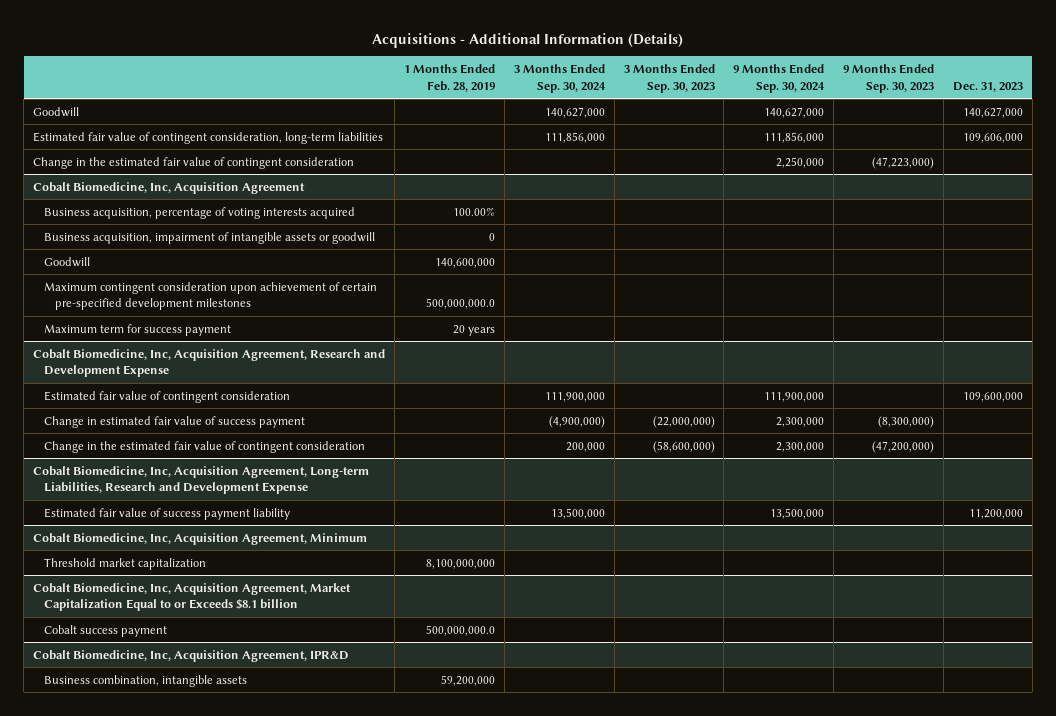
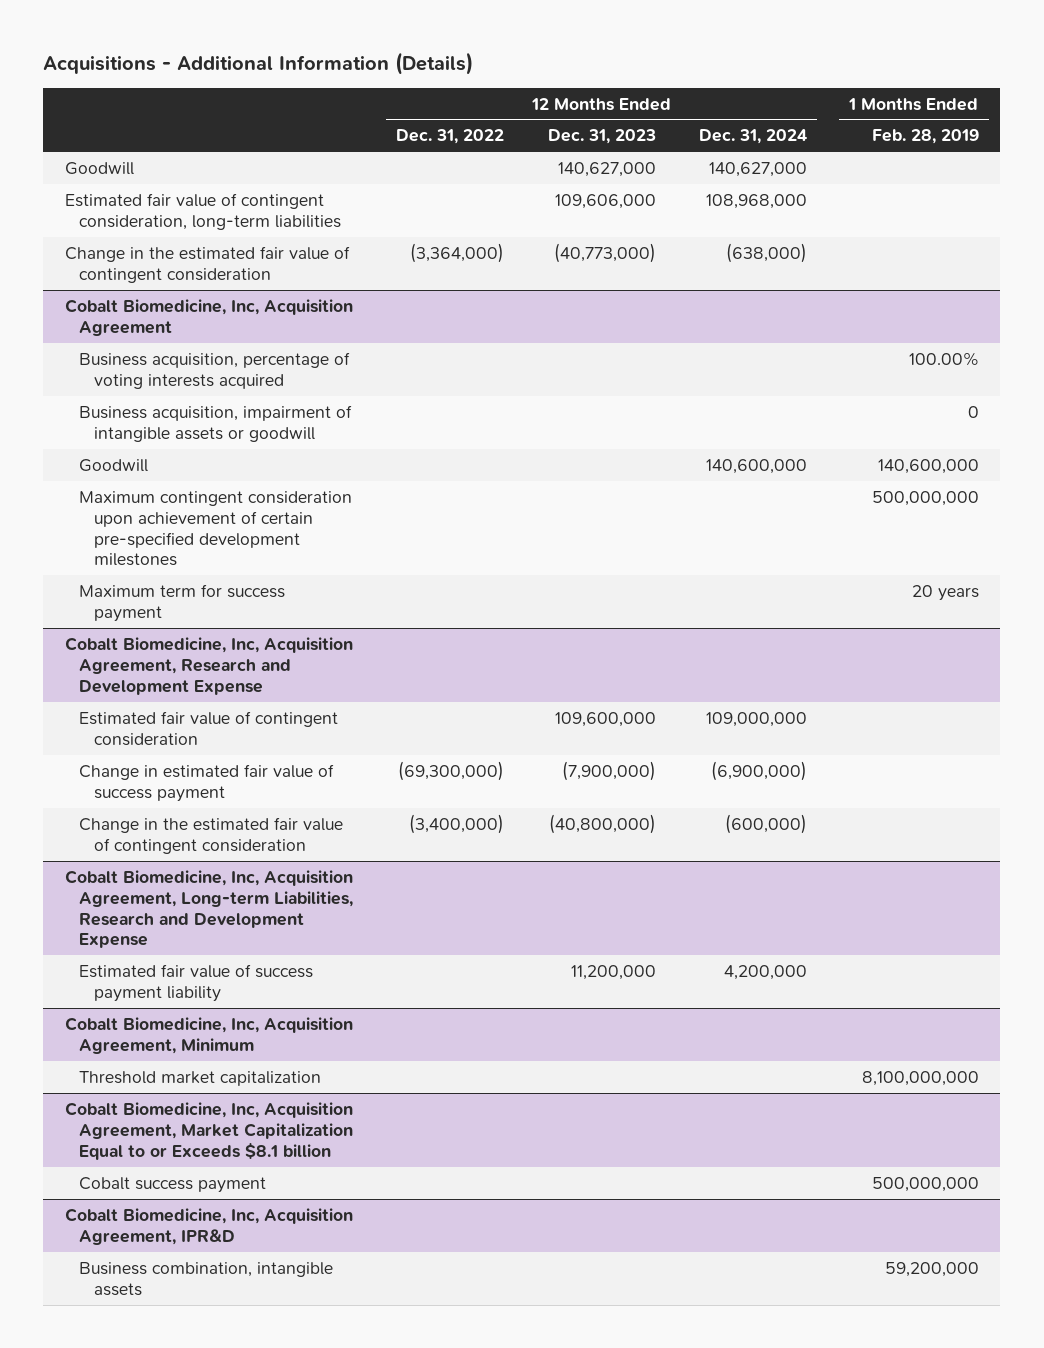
- | 1 Months Ended Feb. 28, 2019 | 3 Months Ended Sep. 30, 2024 | 3 Months Ended Sep. 30, 2023 | 9 Months Ended Sep. 30, 2024 | 9 Months Ended Sep. 30, 2023 | Dec. 31, 2023
+ | 12 Months Ended Dec. 31, 2022 | 12 Months Ended Dec. 31, 2023 | 12 Months Ended Dec. 31, 2024 | 1 Months Ended Feb. 28, 2019
@ Cobalt Biomedicine, Inc, Acquisition Agreement
- Maximum contingent consideration upon achievement of certain pre-specified development milestones | 500,000,000.0 | | | | |
+ Maximum contingent consideration upon achievement of certain pre-specified development milestones | | | | 500,000,000
@ Cobalt Biomedicine, Inc, Acquisition Agreement, Market Capitalization Equal to or Exceeds $8.1 billion
- Cobalt success payment | 500,000,000.0 | | | | |
+ Cobalt success payment | | | | 500,000,000

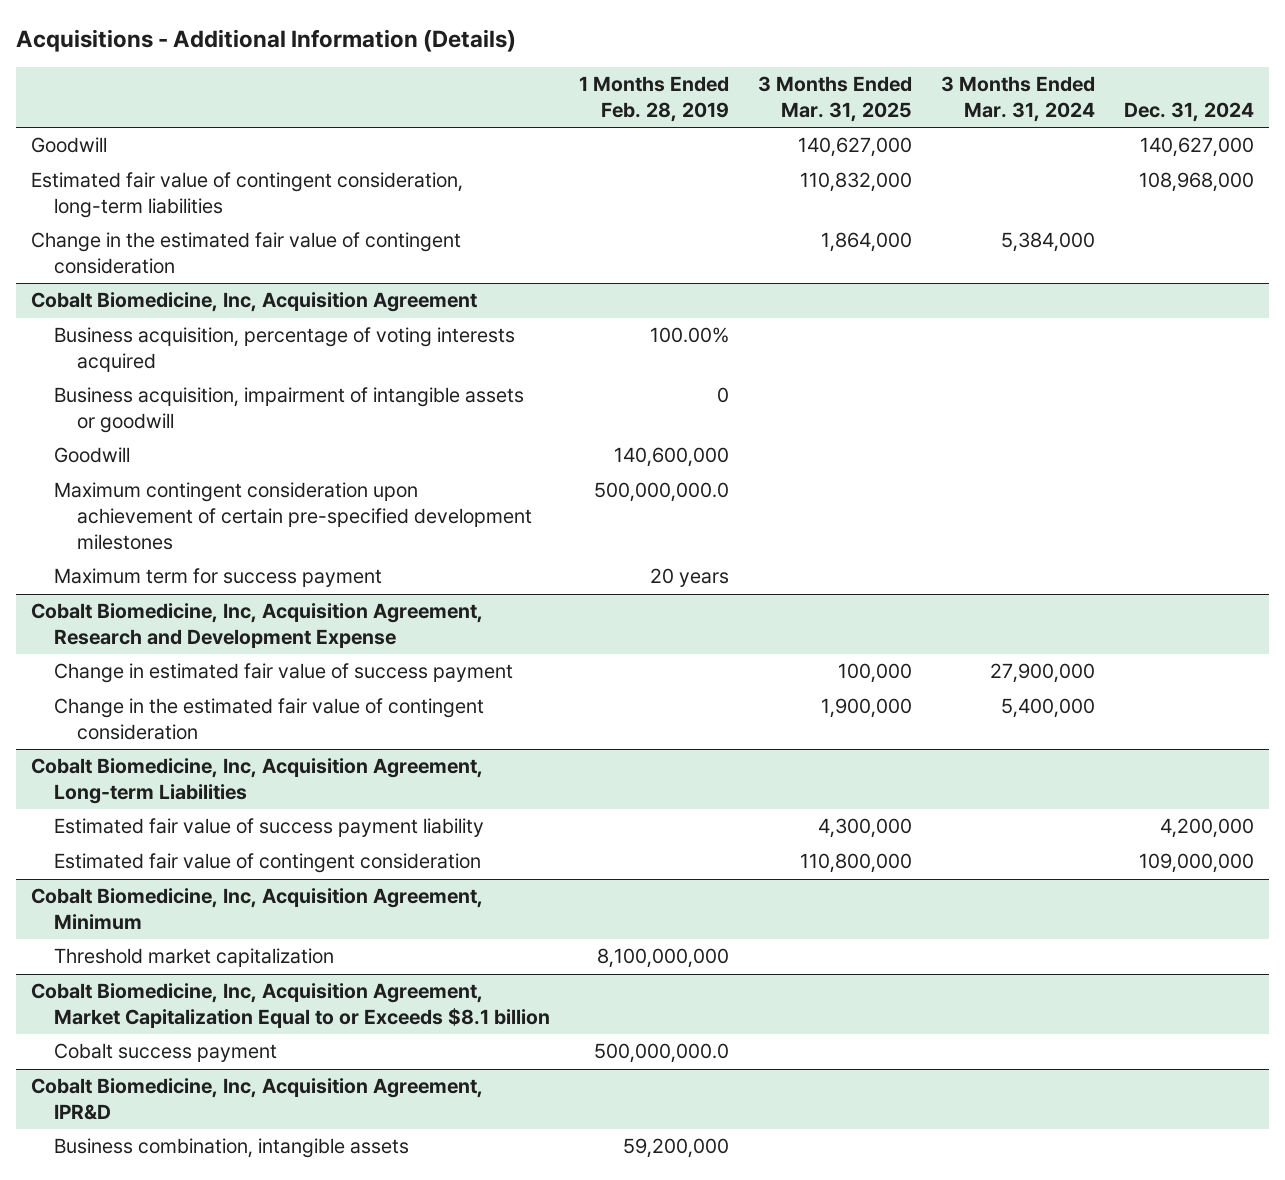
- | 12 Months Ended Dec. 31, 2022 | 12 Months Ended Dec. 31, 2023 | 12 Months Ended Dec. 31, 2024 | 1 Months Ended Feb. 28, 2019
+ | 1 Months Ended Feb. 28, 2019 | 3 Months Ended Mar. 31, 2025 | 3 Months Ended Mar. 31, 2024 | Dec. 31, 2024
@ Cobalt Biomedicine, Inc, Acquisition Agreement
- Maximum contingent consideration upon achievement of certain pre-specified development milestones | | | | 500,000,000
+ Maximum contingent consideration upon achievement of certain pre-specified development milestones | 500,000,000.0 | | |
@ Cobalt Biomedicine, Inc, Acquisition Agreement, Research and Development Expense
- Estimated fair value of contingent consideration | | 109,600,000 | 109,000,000 |
- Cobalt Biomedicine, Inc, Acquisition Agreement, Long-term Liabilities, Research and Development Expense
+ Cobalt Biomedicine, Inc, Acquisition Agreement, Long-term Liabilities
+ Estimated fair value of contingent consideration | | 110,800,000 | | 109,000,000
@ Cobalt Biomedicine, Inc, Acquisition Agreement, Market Capitalization Equal to or Exceeds $8.1 billion
- Cobalt success payment | | | | 500,000,000
+ Cobalt success payment | 500,000,000.0 | | |

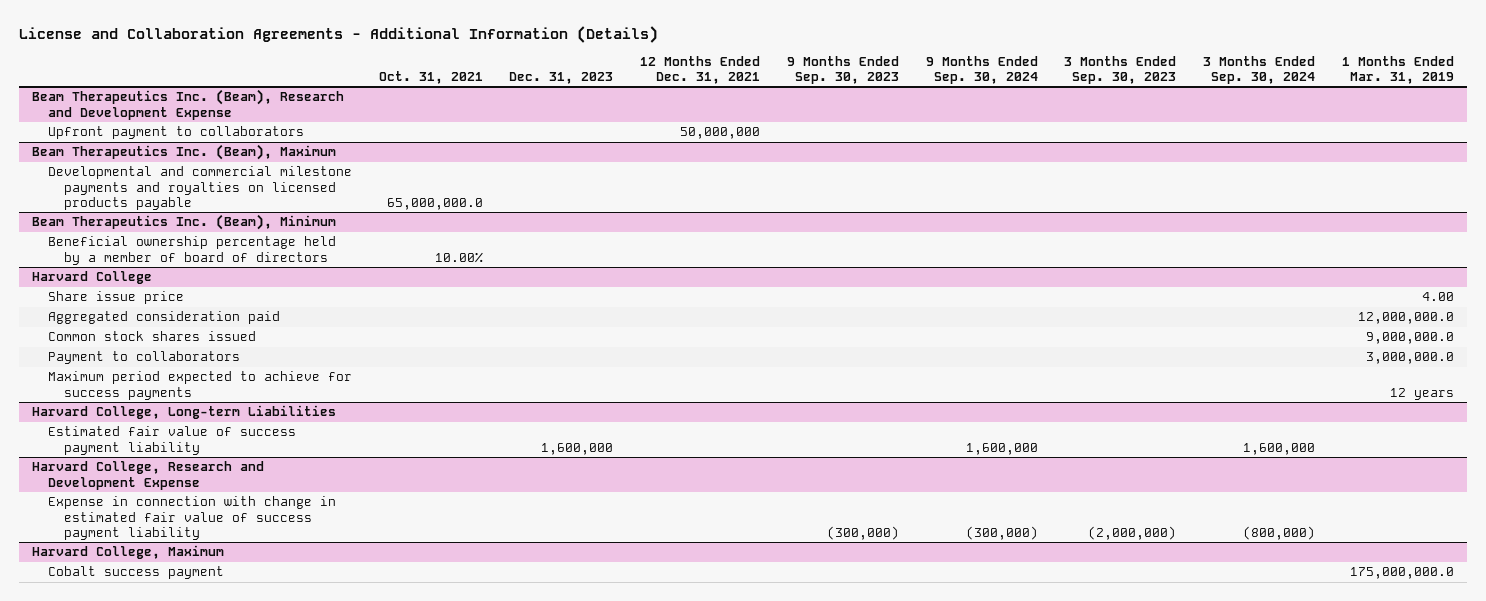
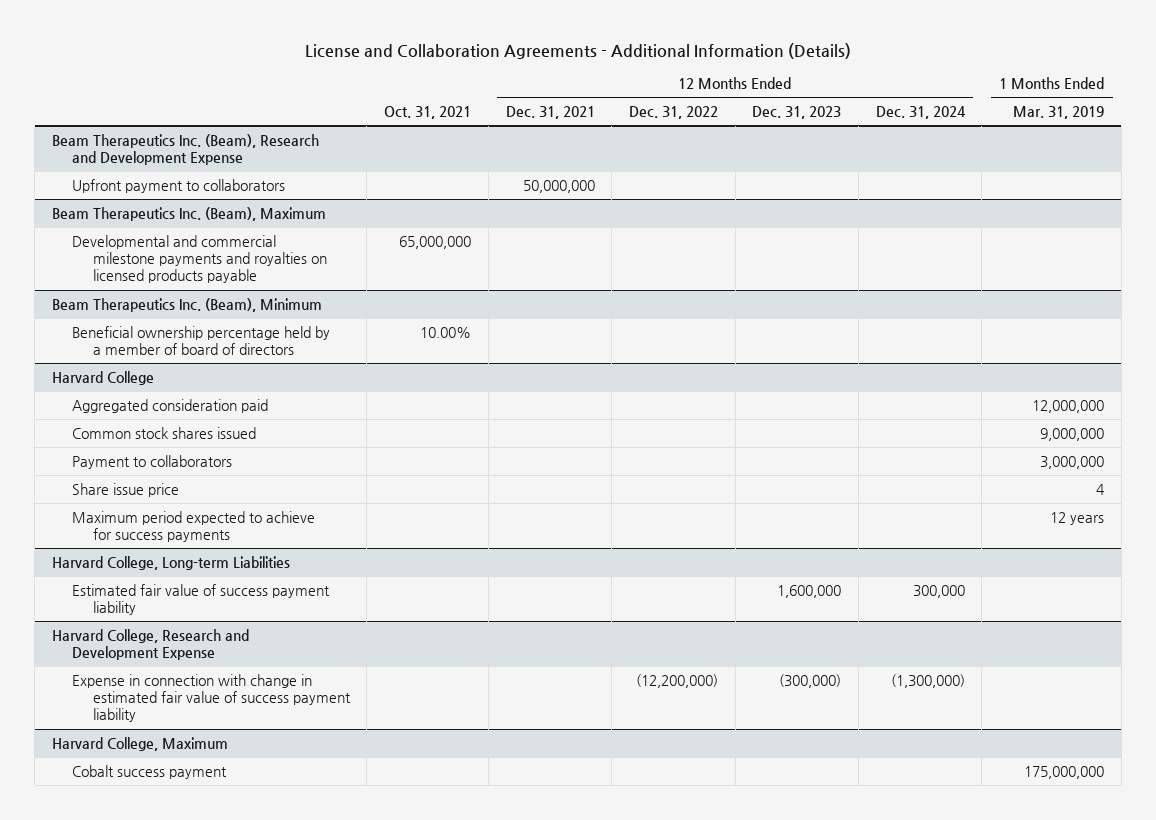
- | Oct. 31, 2021 | Dec. 31, 2023 | 12 Months Ended Dec. 31, 2021 | 9 Months Ended Sep. 30, 2023 | 9 Months Ended Sep. 30, 2024 | 3 Months Ended Sep. 30, 2023 | 3 Months Ended Sep. 30, 2024 | 1 Months Ended Mar. 31, 2019
+ | Oct. 31, 2021 | 12 Months Ended Dec. 31, 2021 | 12 Months Ended Dec. 31, 2022 | 12 Months Ended Dec. 31, 2023 | 12 Months Ended Dec. 31, 2024 | 1 Months Ended Mar. 31, 2019
@ Beam Therapeutics Inc. (Beam), Maximum
- Developmental and commercial milestone payments and royalties on licensed products payable | 65,000,000.0 | | | | | | |
+ Developmental and commercial milestone payments and royalties on licensed products payable | 65,000,000 | | | | |
@ Harvard College
- Share issue price | | | | | | | | 4.00
- Aggregated consideration paid | | | | | | | | 12,000,000.0
- Common stock shares issued | | | | | | | | 9,000,000.0
- Payment to collaborators | | | | | | | | 3,000,000.0
+ Aggregated consideration paid | | | | | | 12,000,000
+ Common stock shares issued | | | | | | 9,000,000
+ Payment to collaborators | | | | | | 3,000,000
+ Share issue price | | | | | | 4
@ Harvard College, Maximum
- Cobalt success payment | | | | | | | | 175,000,000.0
+ Cobalt success payment | | | | | | 175,000,000

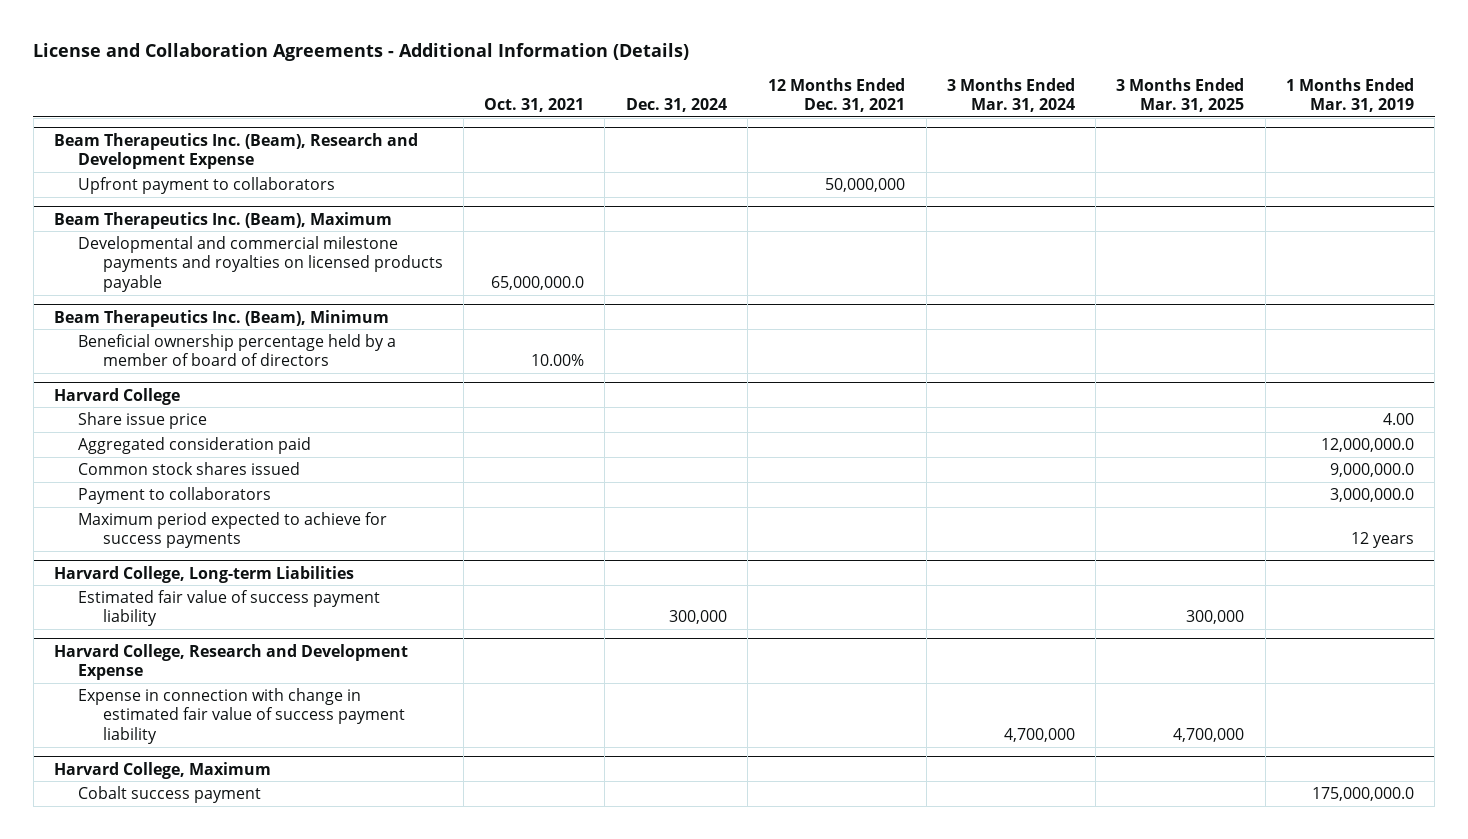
- | Oct. 31, 2021 | 12 Months Ended Dec. 31, 2021 | 12 Months Ended Dec. 31, 2022 | 12 Months Ended Dec. 31, 2023 | 12 Months Ended Dec. 31, 2024 | 1 Months Ended Mar. 31, 2019
+ | Oct. 31, 2021 | Dec. 31, 2024 | 12 Months Ended Dec. 31, 2021 | 3 Months Ended Mar. 31, 2024 | 3 Months Ended Mar. 31, 2025 | 1 Months Ended Mar. 31, 2019
@ Beam Therapeutics Inc. (Beam), Maximum
- Developmental and commercial milestone payments and royalties on licensed products payable | 65,000,000 | | | | |
+ Developmental and commercial milestone payments and royalties on licensed products payable | 65,000,000.0 | | | | |
@ Harvard College
- Aggregated consideration paid | | | | | | 12,000,000
- Common stock shares issued | | | | | | 9,000,000
- Payment to collaborators | | | | | | 3,000,000
- Share issue price | | | | | | 4
+ Share issue price | | | | | | 4.00
+ Aggregated consideration paid | | | | | | 12,000,000.0
+ Common stock shares issued | | | | | | 9,000,000.0
+ Payment to collaborators | | | | | | 3,000,000.0
@ Harvard College, Maximum
- Cobalt success payment | | | | | | 175,000,000
+ Cobalt success payment | | | | | | 175,000,000.0

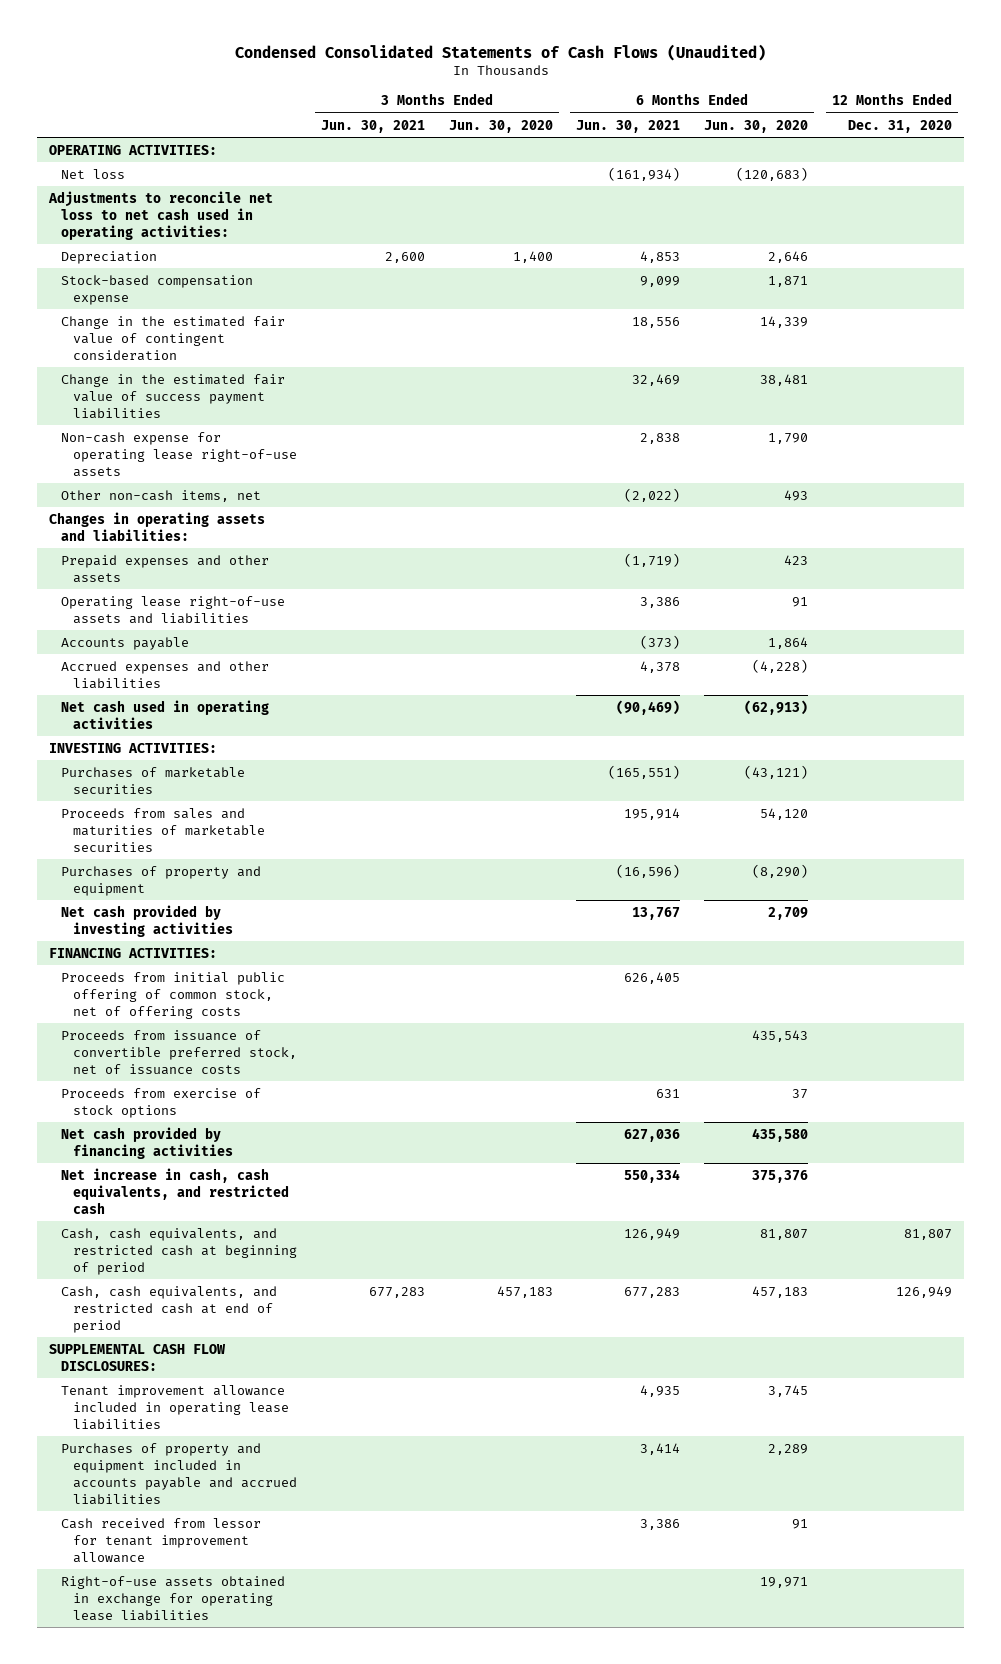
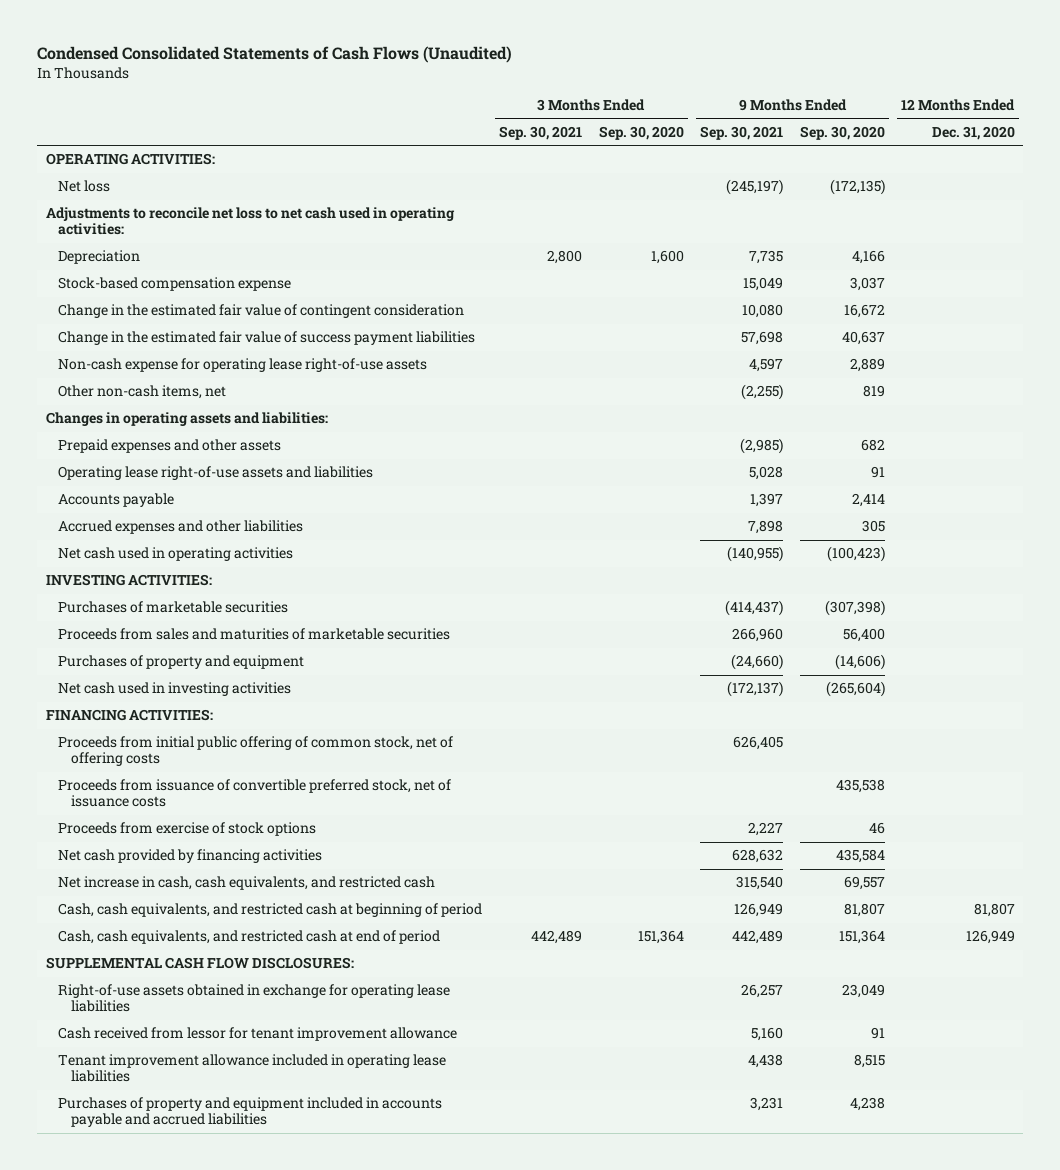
- | 3 Months Ended Jun. 30, 2021 | 3 Months Ended Jun. 30, 2020 | 6 Months Ended Jun. 30, 2021 | 6 Months Ended Jun. 30, 2020 | 12 Months Ended Dec. 31, 2020
+ | 3 Months Ended Sep. 30, 2021 | 3 Months Ended Sep. 30, 2020 | 9 Months Ended Sep. 30, 2021 | 9 Months Ended Sep. 30, 2020 | 12 Months Ended Dec. 31, 2020
- Net cash provided by investing activities | | | 13,767 | 2,709 |
+ Net cash used in investing activities | | | (172,137) | (265,604) |
moved up: Right-of-use assets obtained in exchange for operating lease liabilities | | | 26,257 | 23,049 |
moved up: Cash received from lessor for tenant improvement allowance | | | 5,160 | 91 |

